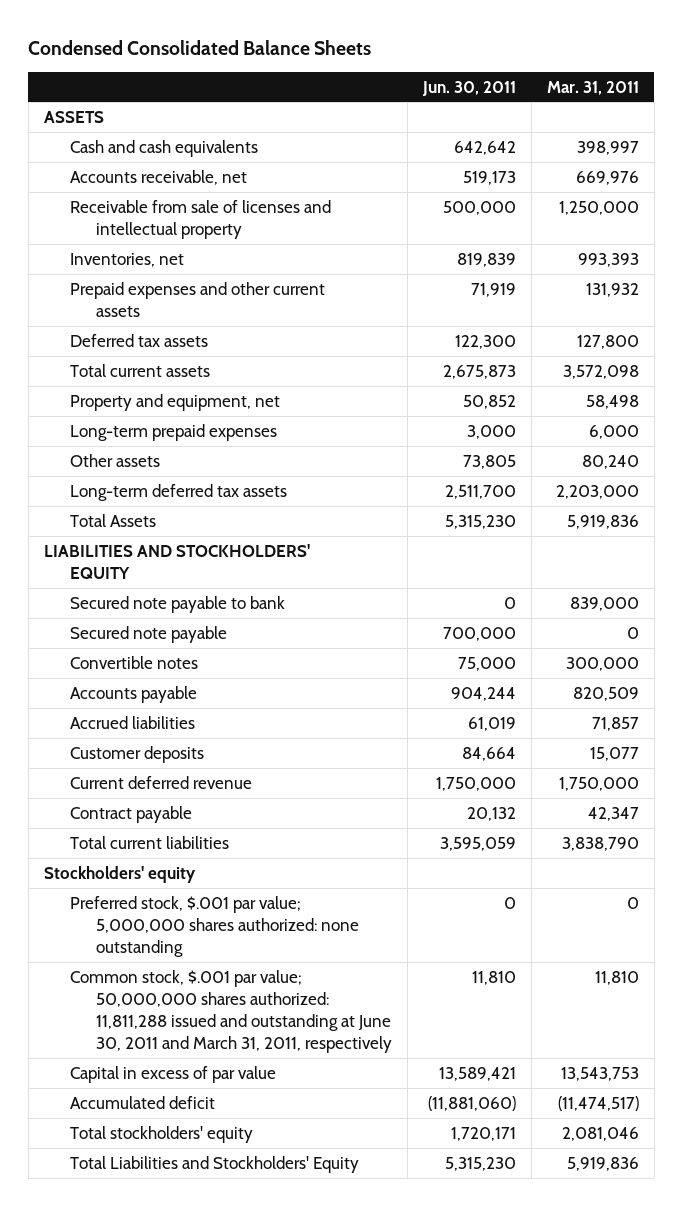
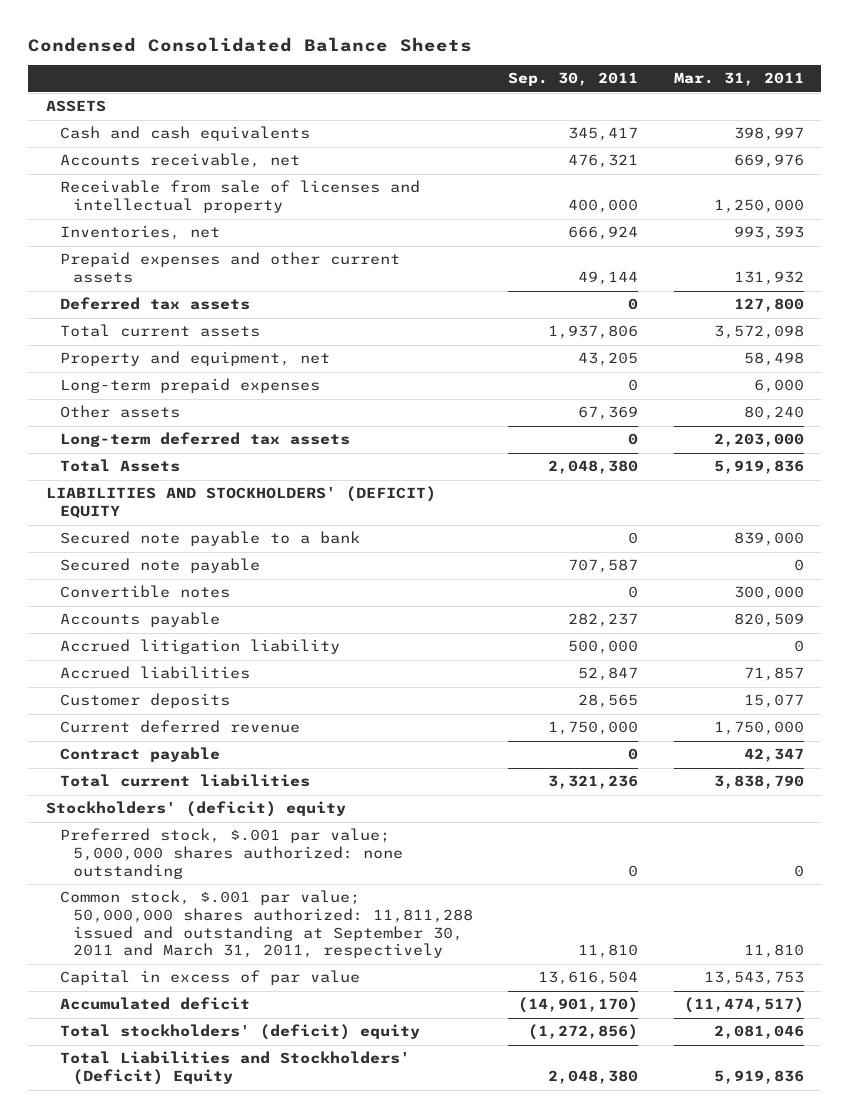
- | Jun. 30, 2011 | Mar. 31, 2011
+ | Sep. 30, 2011 | Mar. 31, 2011
- LIABILITIES AND STOCKHOLDERS' EQUITY
- Secured note payable to bank | 0 | 839,000
+ LIABILITIES AND STOCKHOLDERS' (DEFICIT) EQUITY
+ Secured note payable to a bank | 0 | 839,000
+ Accrued litigation liability | 500,000 | 0
- Stockholders' equity
+ Stockholders' (deficit) equity
- Common stock, $.001 par value; 50,000,000 shares authorized: 11,811,288 issued and outstanding at June 30, 2011 and March 31, 2011, respectively | 11,810 | 11,810
+ Common stock, $.001 par value; 50,000,000 shares authorized: 11,811,288 issued and outstanding at September 30, 2011 and March 31, 2011, respectively | 11,810 | 11,810
- Total stockholders' equity | 1,720,171 | 2,081,046
- Total Liabilities and Stockholders' Equity | 5,315,230 | 5,919,836
+ Total stockholders' (deficit) equity | (1,272,856) | 2,081,046
+ Total Liabilities and Stockholders' (Deficit) Equity | 2,048,380 | 5,919,836

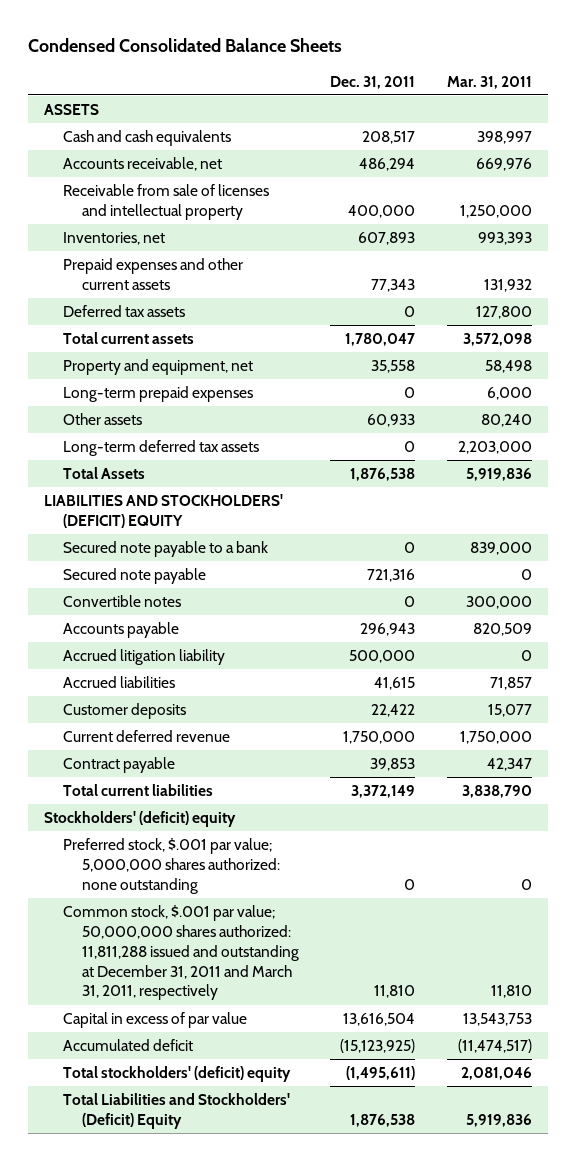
- | Sep. 30, 2011 | Mar. 31, 2011
+ | Dec. 31, 2011 | Mar. 31, 2011
- Common stock, $.001 par value; 50,000,000 shares authorized: 11,811,288 issued and outstanding at September 30, 2011 and March 31, 2011, respectively | 11,810 | 11,810
+ Common stock, $.001 par value; 50,000,000 shares authorized: 11,811,288 issued and outstanding at December 31, 2011 and March 31, 2011, respectively | 11,810 | 11,810

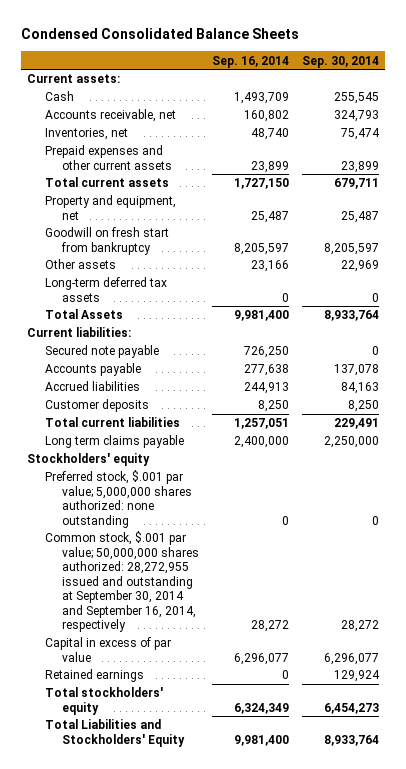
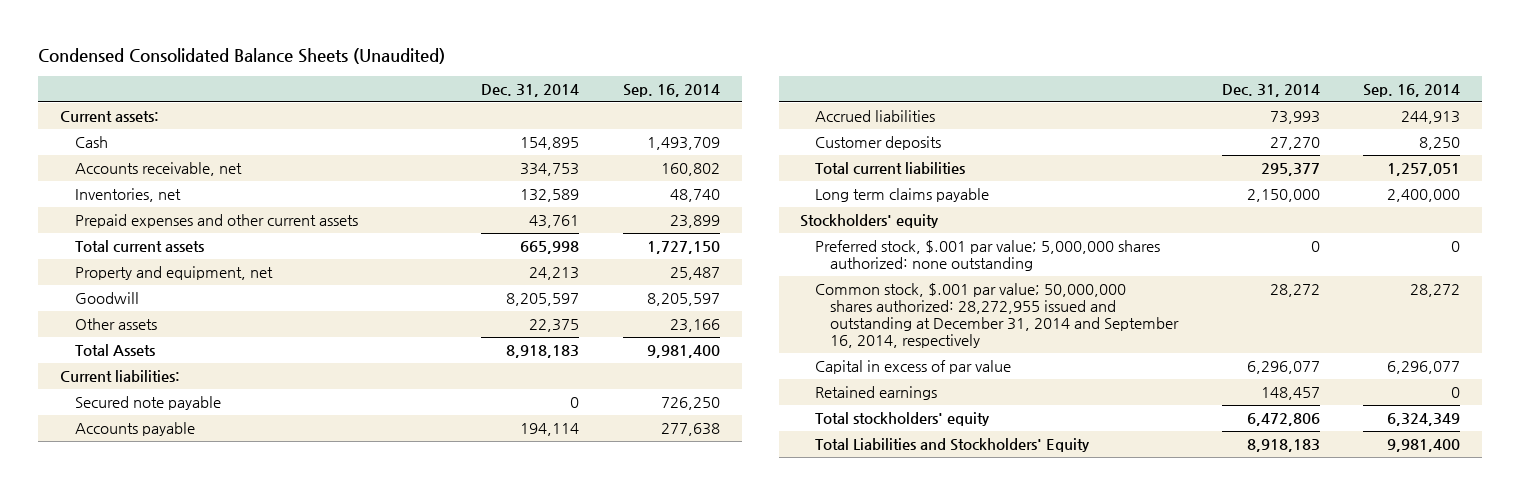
- Condensed Consolidated Balance Sheets
+ Condensed Consolidated Balance Sheets (Unaudited)
- | Sep. 16, 2014 | Sep. 30, 2014
+ | Dec. 31, 2014 | Sep. 16, 2014
- Goodwill on fresh start from bankruptcy | 8,205,597 | 8,205,597
+ Goodwill | 8,205,597 | 8,205,597
- Long-term deferred tax assets | 0 | 0
- Common stock, $.001 par value; 50,000,000 shares authorized: 28,272,955 issued and outstanding at September 30, 2014 and September 16, 2014, respectively | 28,272 | 28,272
+ Common stock, $.001 par value; 50,000,000 shares authorized: 28,272,955 issued and outstanding at December 31, 2014 and September 16, 2014, respectively | 28,272 | 28,272

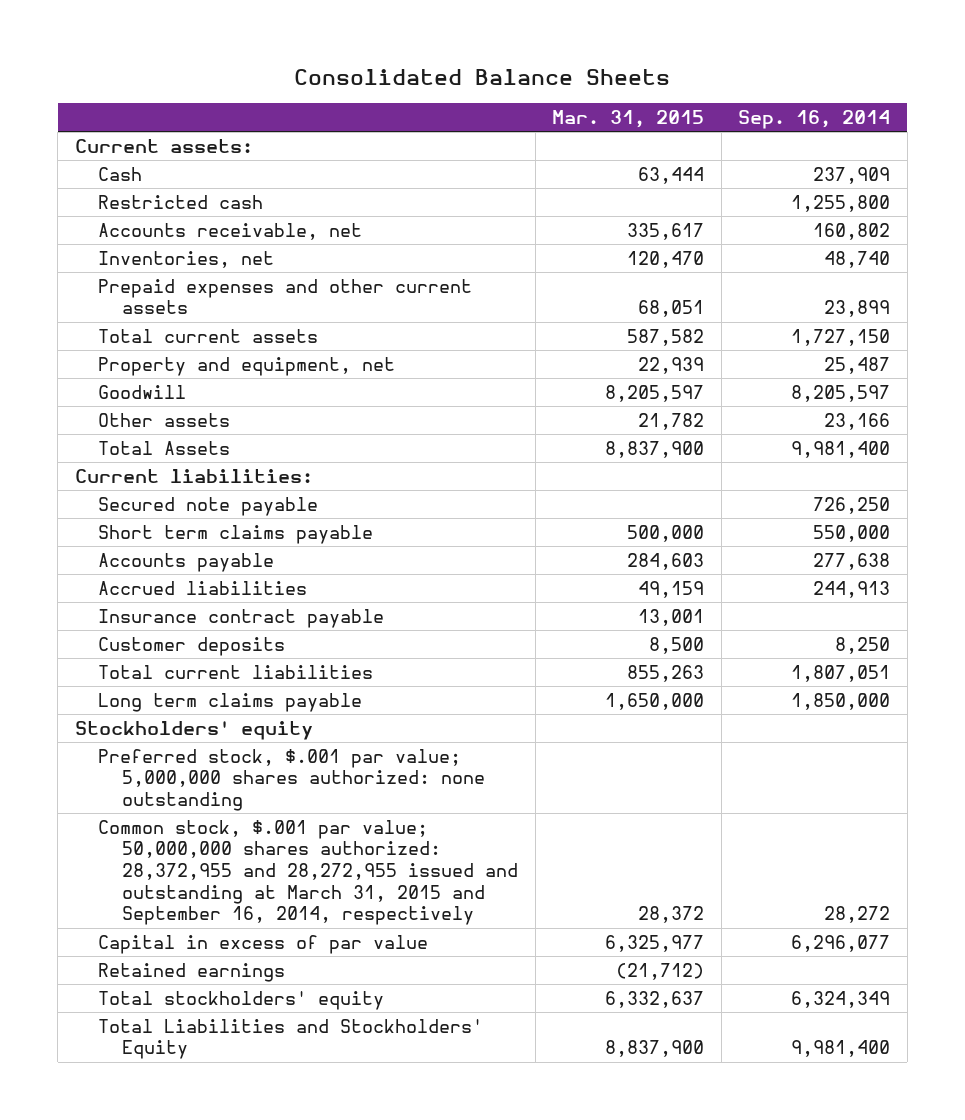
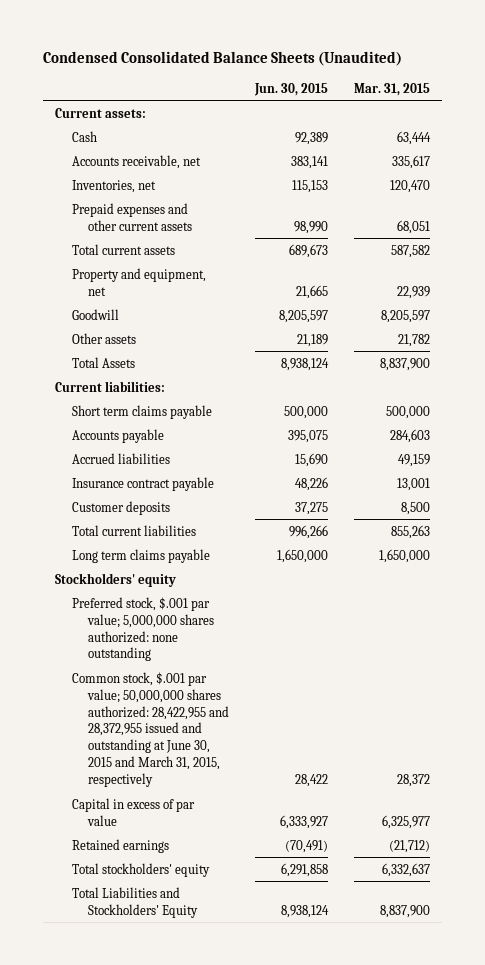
- Consolidated Balance Sheets
+ Condensed Consolidated Balance Sheets (Unaudited)
- | Mar. 31, 2015 | Sep. 16, 2014
+ | Jun. 30, 2015 | Mar. 31, 2015
- Restricted cash | | 1,255,800
- Secured note payable | | 726,250
- Common stock, $.001 par value; 50,000,000 shares authorized: 28,372,955 and 28,272,955 issued and outstanding at March 31, 2015 and September 16, 2014, respectively | 28,372 | 28,272
+ Common stock, $.001 par value; 50,000,000 shares authorized: 28,422,955 and 28,372,955 issued and outstanding at June 30, 2015 and March 31, 2015, respectively | 28,422 | 28,372

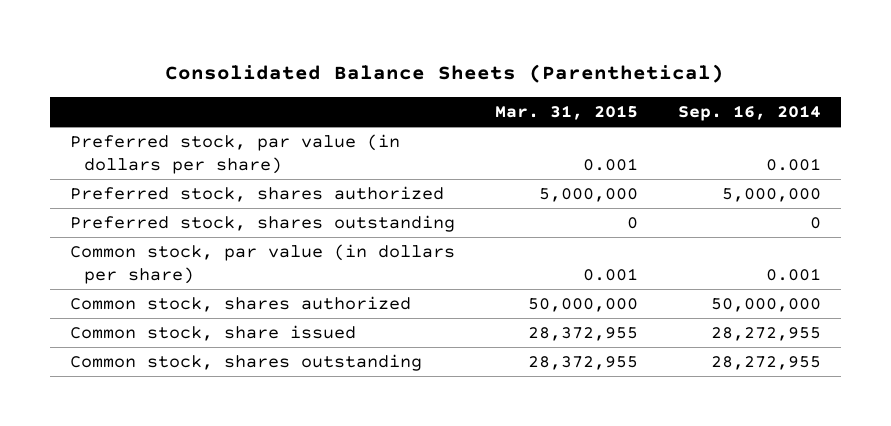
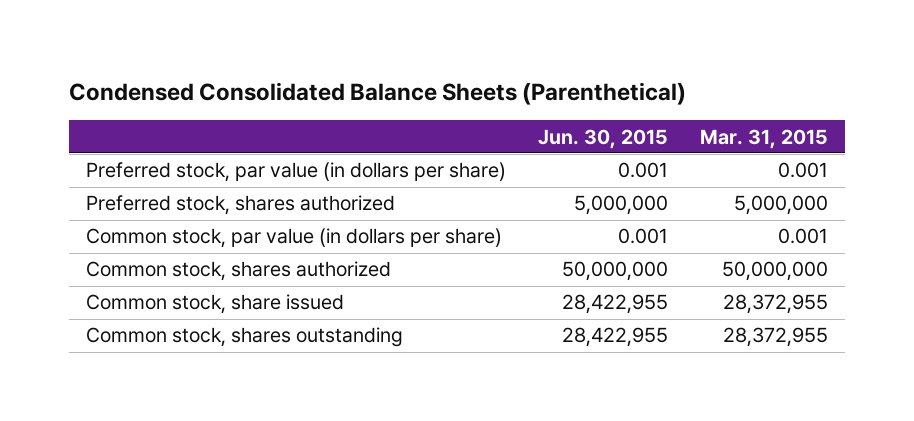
- Consolidated Balance Sheets (Parenthetical)
+ Condensed Consolidated Balance Sheets (Parenthetical)
- | Mar. 31, 2015 | Sep. 16, 2014
+ | Jun. 30, 2015 | Mar. 31, 2015
- Preferred stock, shares outstanding | 0 | 0

